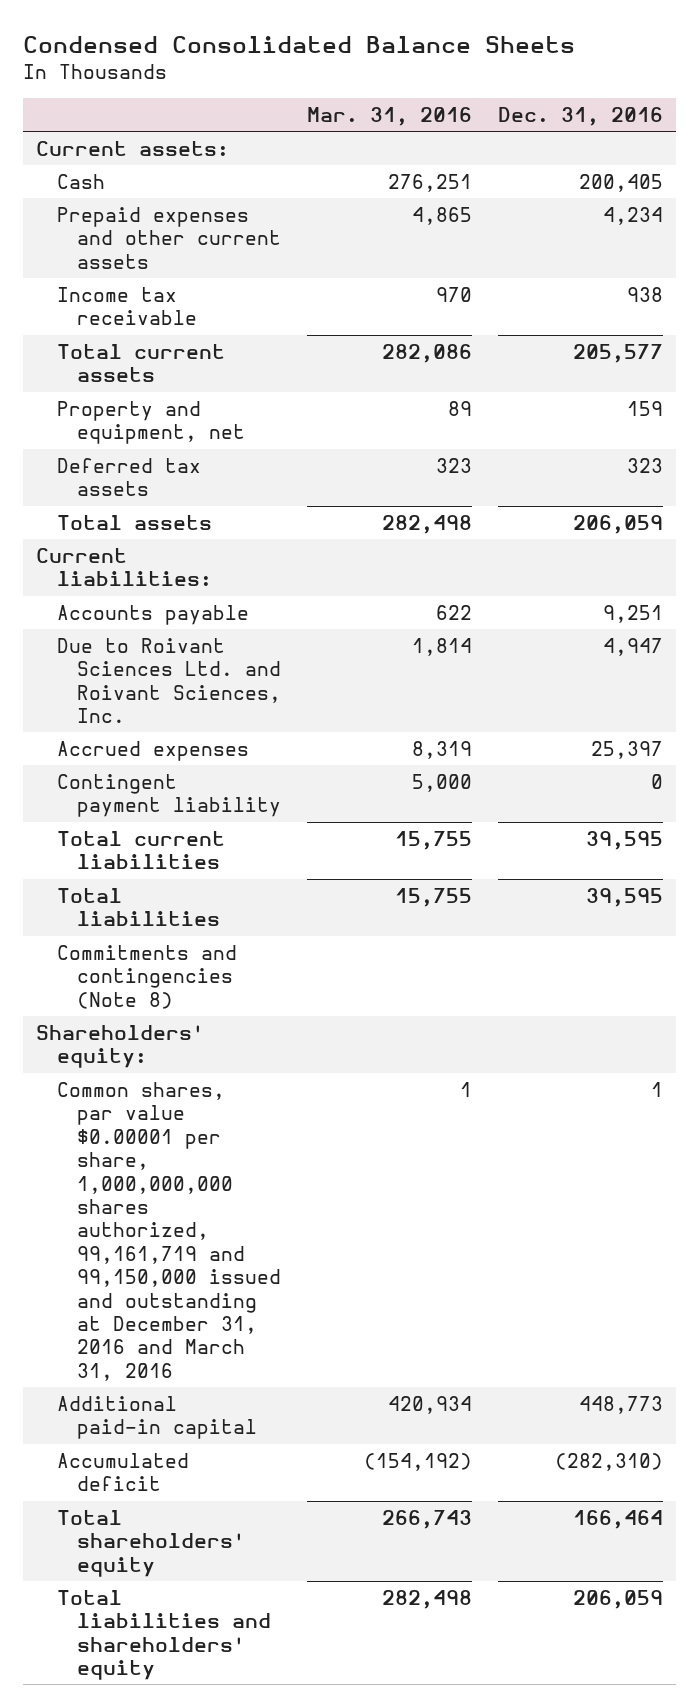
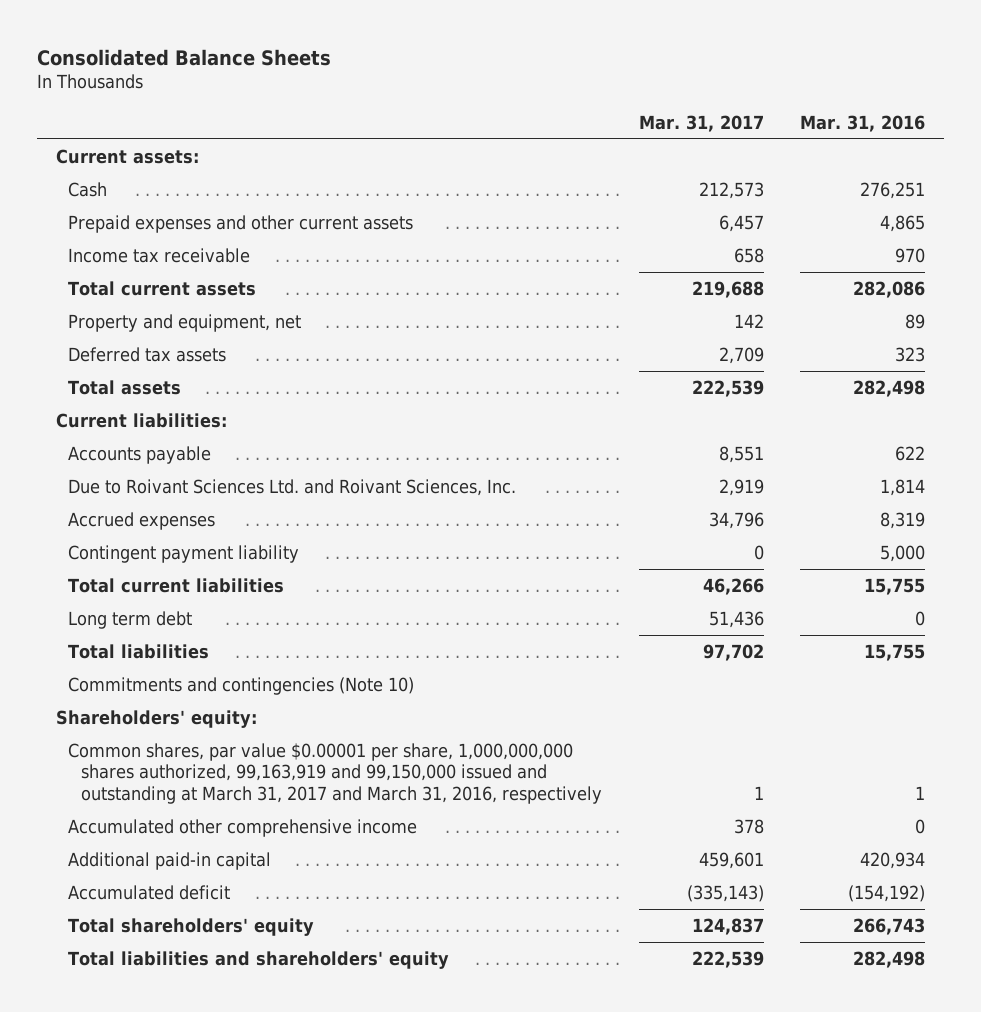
- Condensed Consolidated Balance Sheets
+ Consolidated Balance Sheets
- | Mar. 31, 2016 | Dec. 31, 2016
+ | Mar. 31, 2017 | Mar. 31, 2016
+ Long term debt | 51,436 | 0
- Commitments and contingencies (Note 8)
+ Commitments and contingencies (Note 10)
- Common shares, par value $0.00001 per share, 1,000,000,000 shares authorized, 99,161,719 and 99,150,000 issued and outstanding at December 31, 2016 and March 31, 2016 | 1 | 1
+ Common shares, par value $0.00001 per share, 1,000,000,000 shares authorized, 99,163,919 and 99,150,000 issued and outstanding at March 31, 2017 and March 31, 2016, respectively | 1 | 1
+ Accumulated other comprehensive income | 378 | 0

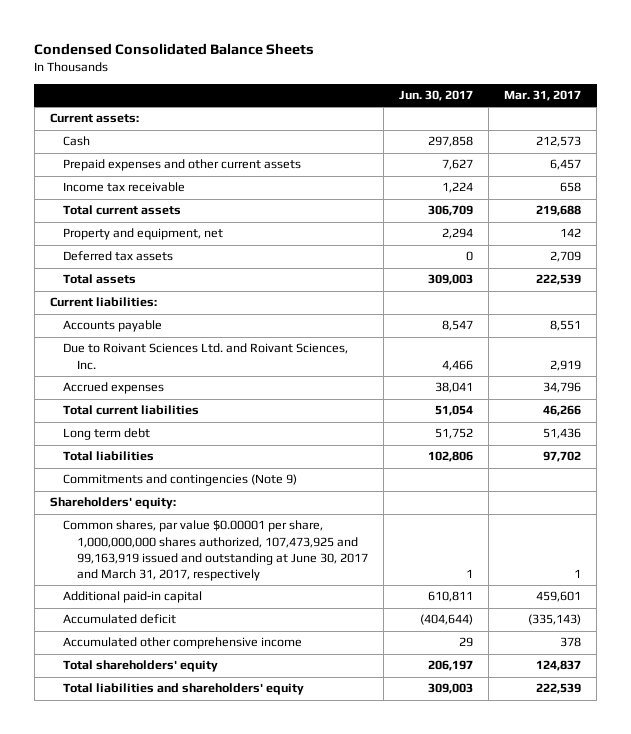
- Consolidated Balance Sheets
+ Condensed Consolidated Balance Sheets
- | Mar. 31, 2017 | Mar. 31, 2016
+ | Jun. 30, 2017 | Mar. 31, 2017
- Contingent payment liability | 0 | 5,000
- Commitments and contingencies (Note 10)
+ Commitments and contingencies (Note 9)
- Common shares, par value $0.00001 per share, 1,000,000,000 shares authorized, 99,163,919 and 99,150,000 issued and outstanding at March 31, 2017 and March 31, 2016, respectively | 1 | 1
+ Common shares, par value $0.00001 per share, 1,000,000,000 shares authorized, 107,473,925 and 99,163,919 issued and outstanding at June 30, 2017 and March 31, 2017, respectively | 1 | 1
moved down: Accumulated other comprehensive income | 29 | 378

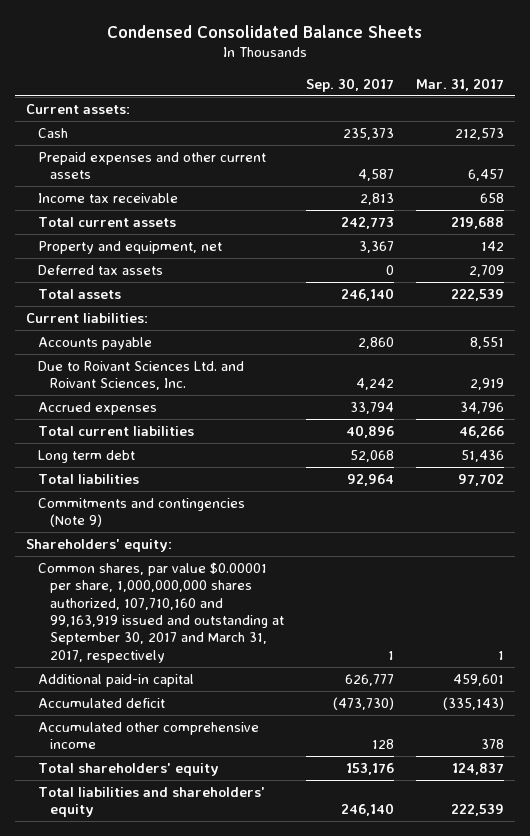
- | Jun. 30, 2017 | Mar. 31, 2017
+ | Sep. 30, 2017 | Mar. 31, 2017
- Common shares, par value $0.00001 per share, 1,000,000,000 shares authorized, 107,473,925 and 99,163,919 issued and outstanding at June 30, 2017 and March 31, 2017, respectively | 1 | 1
+ Common shares, par value $0.00001 per share, 1,000,000,000 shares authorized, 107,710,160 and 99,163,919 issued and outstanding at September 30, 2017 and March 31, 2017, respectively | 1 | 1

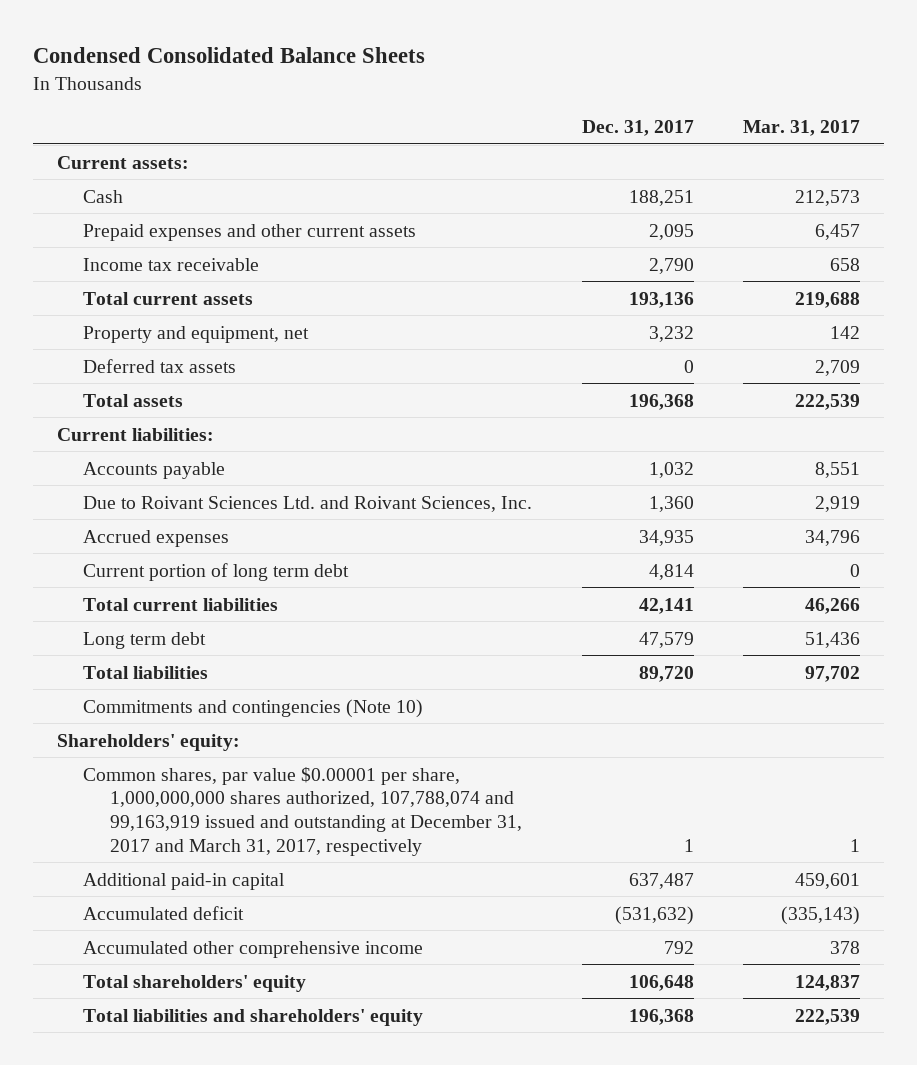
- | Sep. 30, 2017 | Mar. 31, 2017
+ | Dec. 31, 2017 | Mar. 31, 2017
+ Current portion of long term debt | 4,814 | 0
- Commitments and contingencies (Note 9)
+ Commitments and contingencies (Note 10)
- Common shares, par value $0.00001 per share, 1,000,000,000 shares authorized, 107,710,160 and 99,163,919 issued and outstanding at September 30, 2017 and March 31, 2017, respectively | 1 | 1
+ Common shares, par value $0.00001 per share, 1,000,000,000 shares authorized, 107,788,074 and 99,163,919 issued and outstanding at December 31, 2017 and March 31, 2017, respectively | 1 | 1

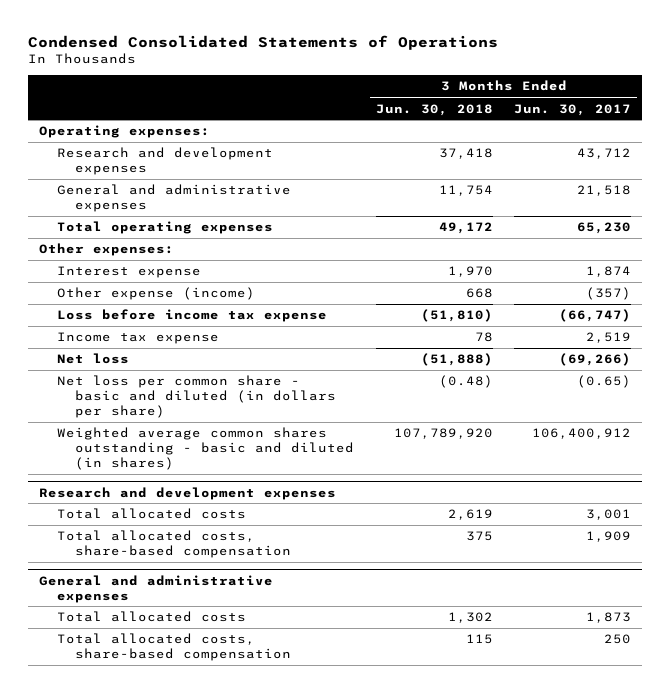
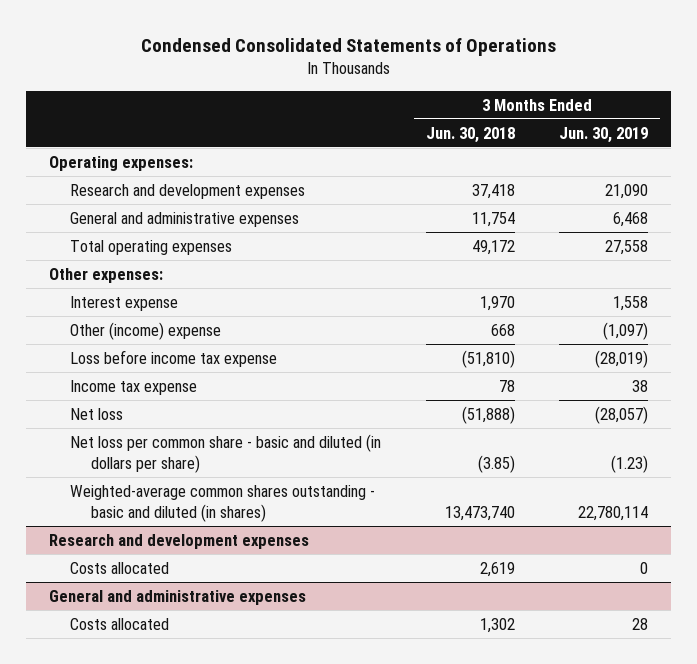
- | 3 Months Ended Jun. 30, 2018 | 3 Months Ended Jun. 30, 2017
+ | 3 Months Ended Jun. 30, 2018 | 3 Months Ended Jun. 30, 2019
- Other expense (income) | 668 | (357)
+ Other (income) expense | 668 | (1,097)
- Net loss per common share - basic and diluted (in dollars per share) | (0.48) | (0.65)
- Weighted average common shares outstanding - basic and diluted (in shares) | 107,789,920 | 106,400,912
+ Net loss per common share - basic and diluted (in dollars per share) | (3.85) | (1.23)
+ Weighted-average common shares outstanding - basic and diluted (in shares) | 13,473,740 | 22,780,114
@ Research and development expenses
- Total allocated costs | 2,619 | 3,001
- Total allocated costs, share-based compensation | 375 | 1,909
+ Costs allocated | 2,619 | 0
@ General and administrative expenses
- Total allocated costs | 1,302 | 1,873
- Total allocated costs, share-based compensation | 115 | 250
+ Costs allocated | 1,302 | 28

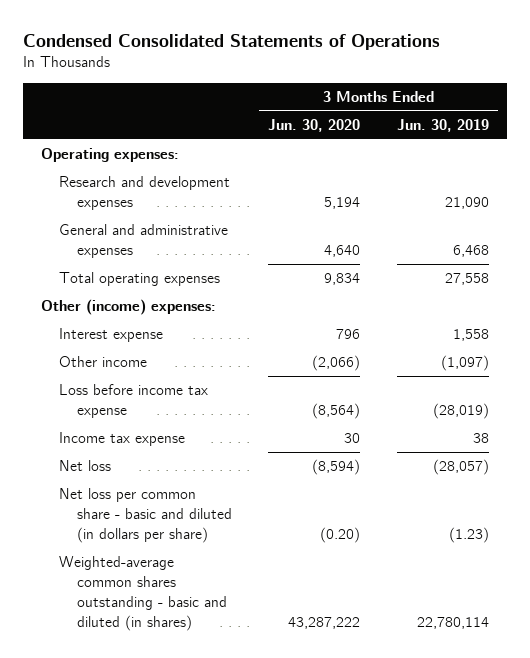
- | 3 Months Ended Jun. 30, 2018 | 3 Months Ended Jun. 30, 2019
+ | 3 Months Ended Jun. 30, 2020 | 3 Months Ended Jun. 30, 2019
- Other expenses:
+ Other (income) expenses:
- Other (income) expense | 668 | (1,097)
+ Other income | (2,066) | (1,097)
- Research and development expenses
- Costs allocated | 2,619 | 0
- General and administrative expenses
- Costs allocated | 1,302 | 28

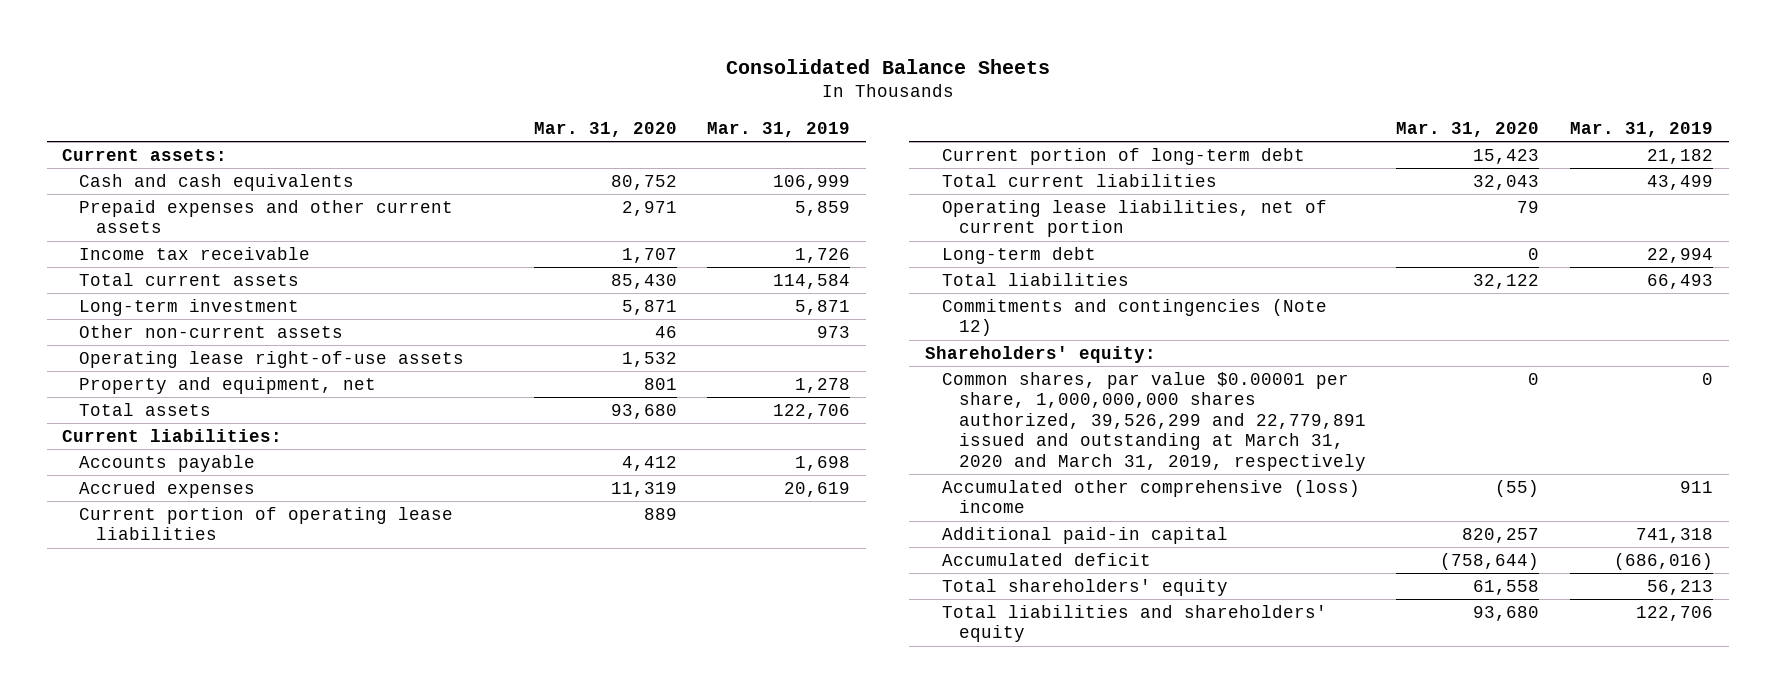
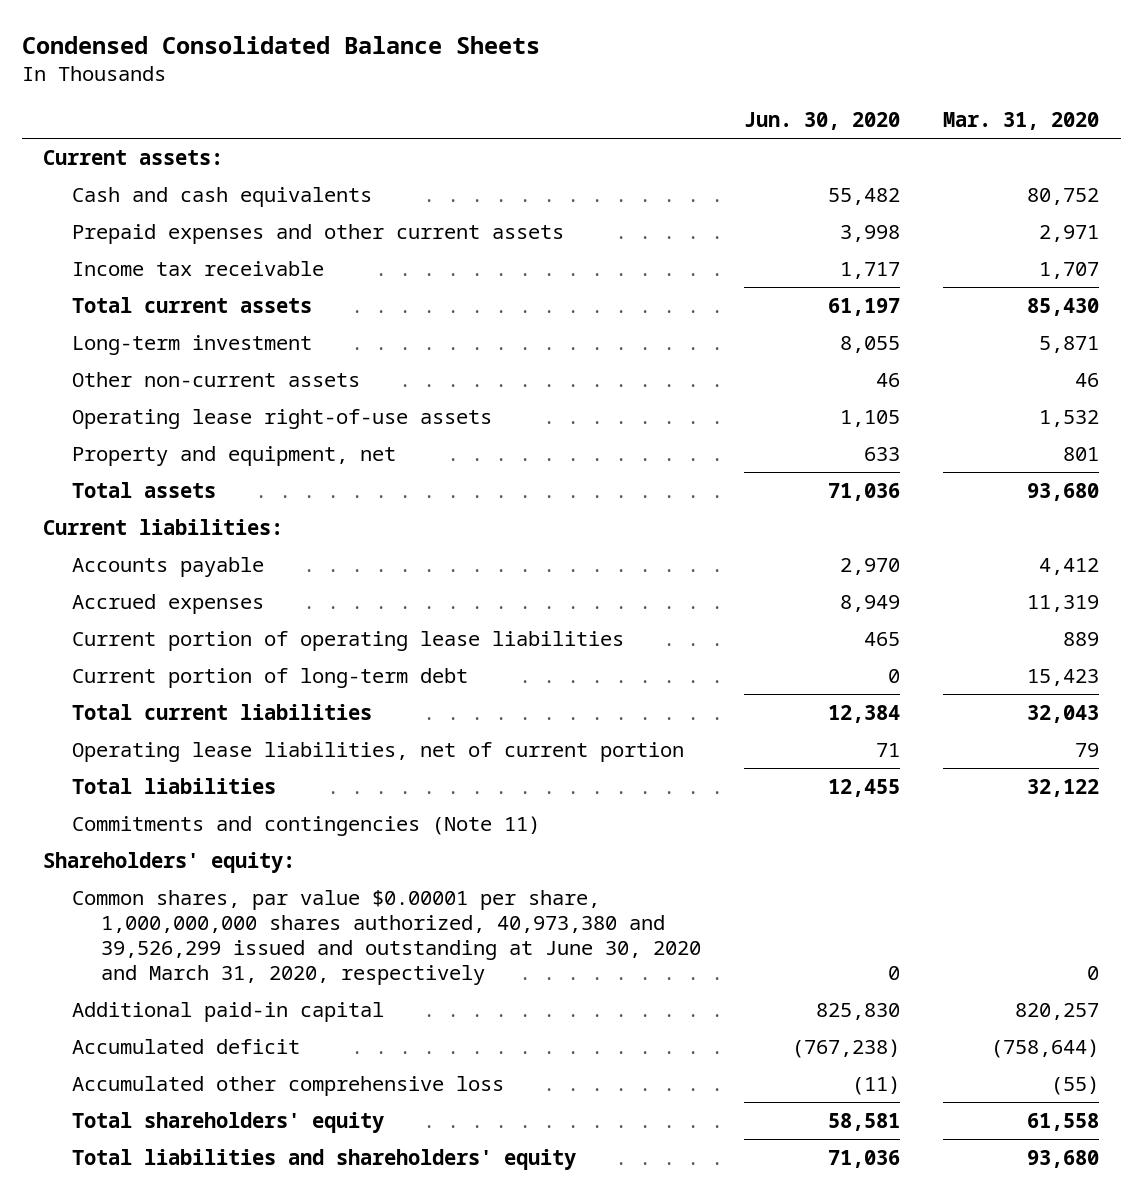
- Consolidated Balance Sheets
+ Condensed Consolidated Balance Sheets
- | Mar. 31, 2020 | Mar. 31, 2019
+ | Jun. 30, 2020 | Mar. 31, 2020
- Long-term debt | 0 | 22,994
- Commitments and contingencies (Note 12)
+ Commitments and contingencies (Note 11)
- Common shares, par value $0.00001 per share, 1,000,000,000 shares authorized, 39,526,299 and 22,779,891 issued and outstanding at March 31, 2020 and March 31, 2019, respectively | 0 | 0
- Accumulated other comprehensive (loss) income | (55) | 911
+ Common shares, par value $0.00001 per share, 1,000,000,000 shares authorized, 40,973,380 and 39,526,299 issued and outstanding at June 30, 2020 and March 31, 2020, respectively | 0 | 0
+ Accumulated other comprehensive loss | (11) | (55)

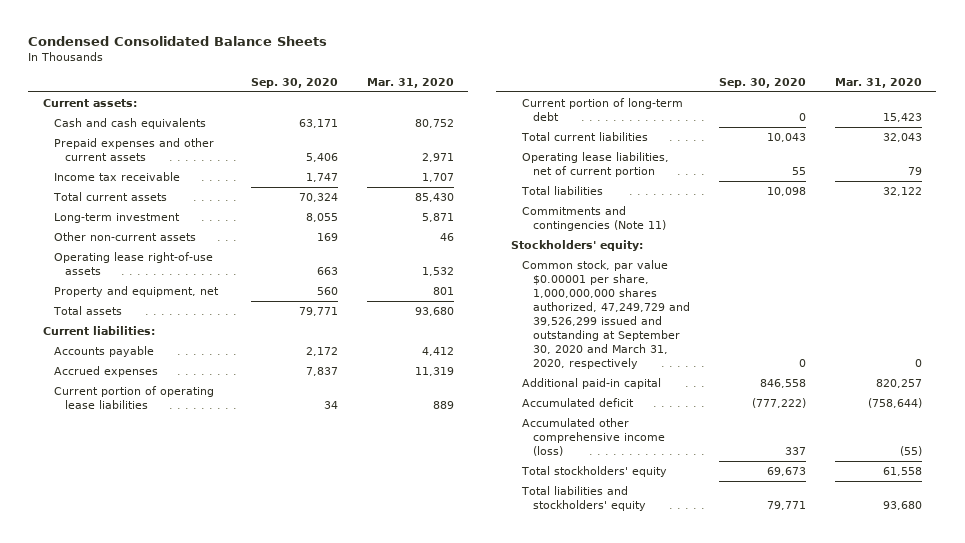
- | Jun. 30, 2020 | Mar. 31, 2020
+ | Sep. 30, 2020 | Mar. 31, 2020
- Shareholders' equity:
- Common shares, par value $0.00001 per share, 1,000,000,000 shares authorized, 40,973,380 and 39,526,299 issued and outstanding at June 30, 2020 and March 31, 2020, respectively | 0 | 0
+ Stockholders' equity:
+ Common stock, par value $0.00001 per share, 1,000,000,000 shares authorized, 47,249,729 and 39,526,299 issued and outstanding at September 30, 2020 and March 31, 2020, respectively | 0 | 0
- Accumulated other comprehensive loss | (11) | (55)
- Total shareholders' equity | 58,581 | 61,558
- Total liabilities and shareholders' equity | 71,036 | 93,680
+ Accumulated other comprehensive income (loss) | 337 | (55)
+ Total stockholders' equity | 69,673 | 61,558
+ Total liabilities and stockholders' equity | 79,771 | 93,680

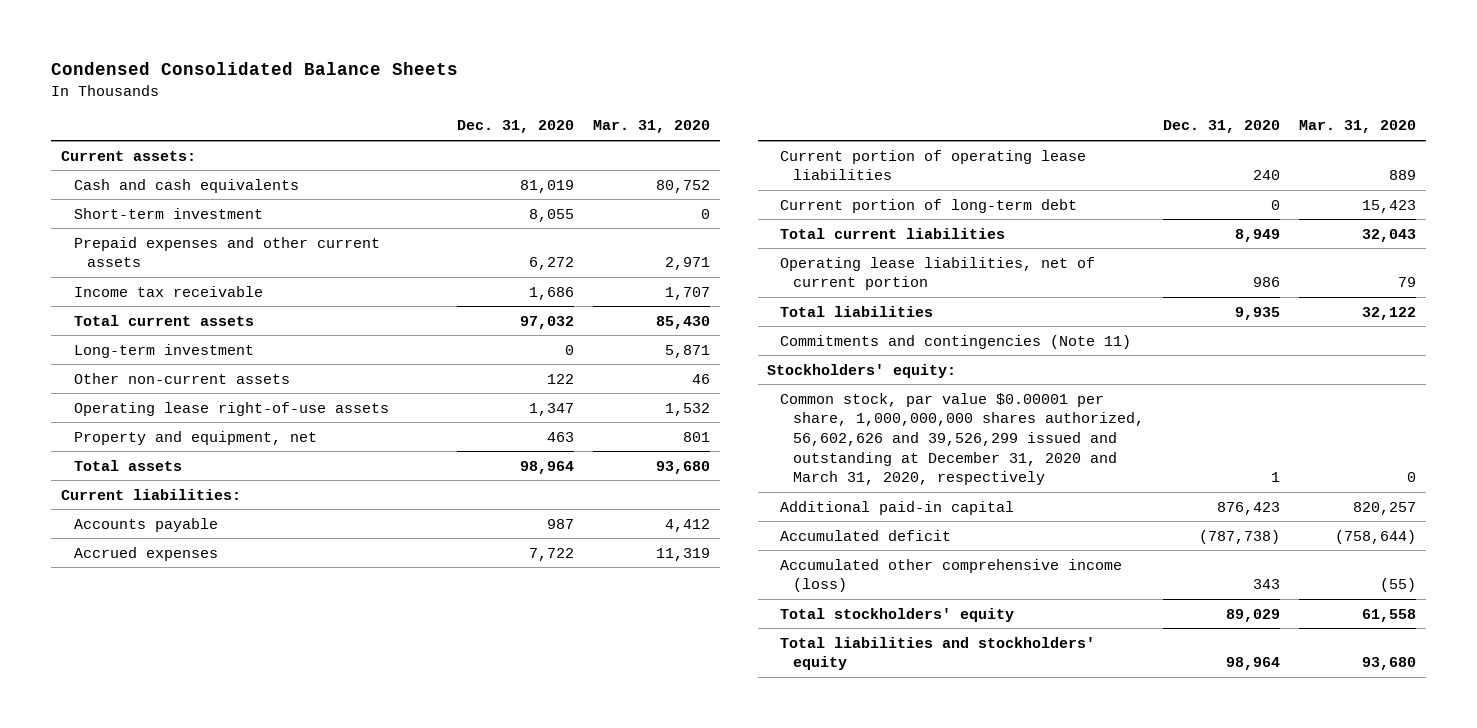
- | Sep. 30, 2020 | Mar. 31, 2020
+ | Dec. 31, 2020 | Mar. 31, 2020
+ Short-term investment | 8,055 | 0
- Common stock, par value $0.00001 per share, 1,000,000,000 shares authorized, 47,249,729 and 39,526,299 issued and outstanding at September 30, 2020 and March 31, 2020, respectively | 0 | 0
+ Common stock, par value $0.00001 per share, 1,000,000,000 shares authorized, 56,602,626 and 39,526,299 issued and outstanding at December 31, 2020 and March 31, 2020, respectively | 1 | 0

